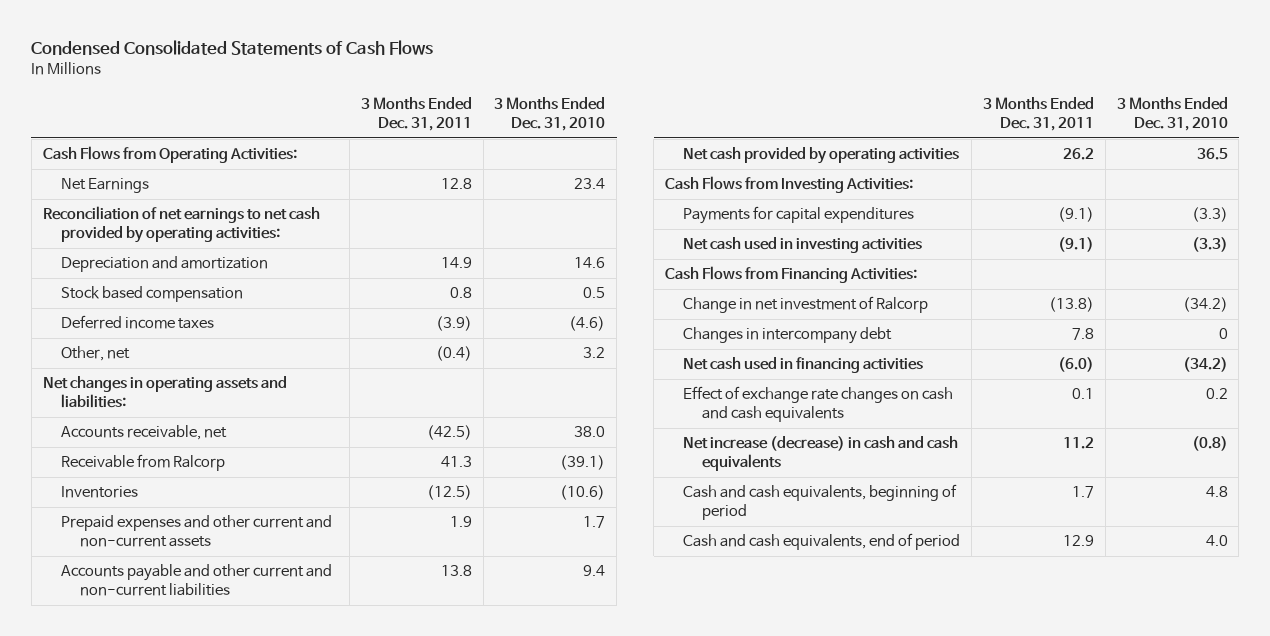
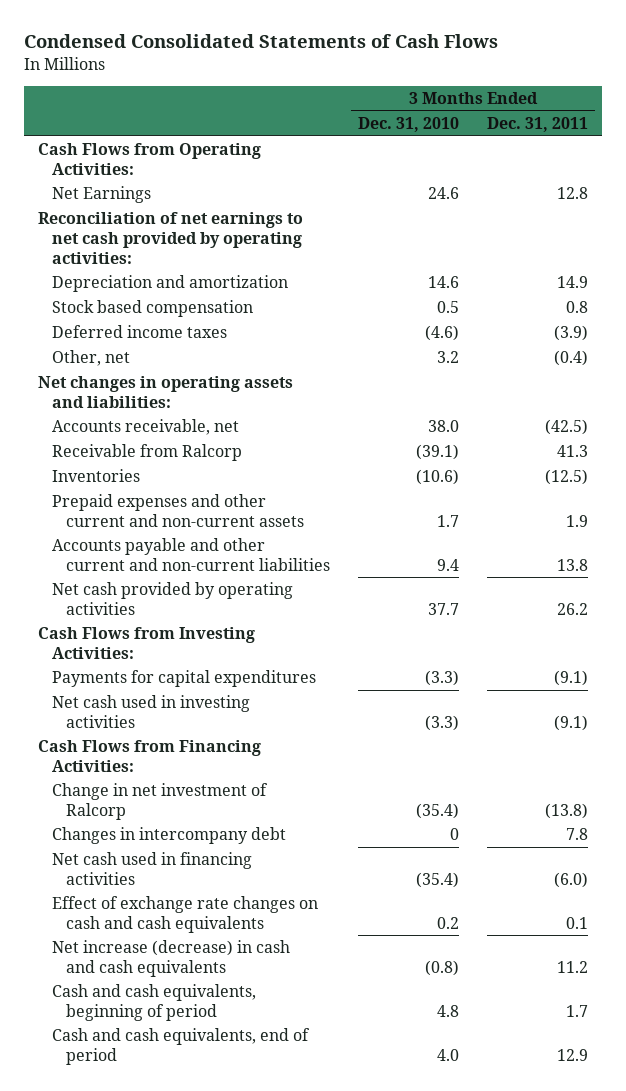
- | 3 Months Ended Dec. 31, 2011 | 3 Months Ended Dec. 31, 2010
+ | 3 Months Ended Dec. 31, 2010 | 3 Months Ended Dec. 31, 2011
- Net Earnings | 12.8 | 23.4
+ Net Earnings | 24.6 | 12.8
- Net cash provided by operating activities | 26.2 | 36.5
+ Net cash provided by operating activities | 37.7 | 26.2
- Change in net investment of Ralcorp | (13.8) | (34.2)
+ Change in net investment of Ralcorp | (35.4) | (13.8)
- Net cash used in financing activities | (6.0) | (34.2)
+ Net cash used in financing activities | (35.4) | (6.0)

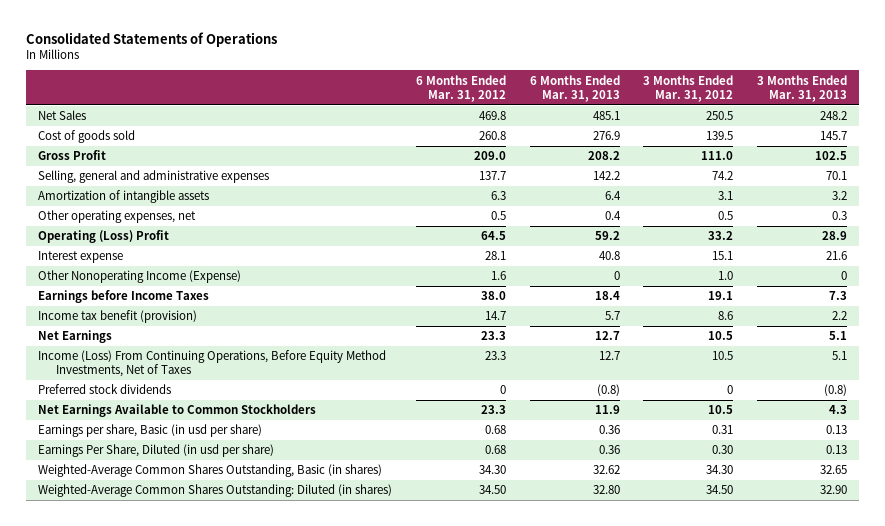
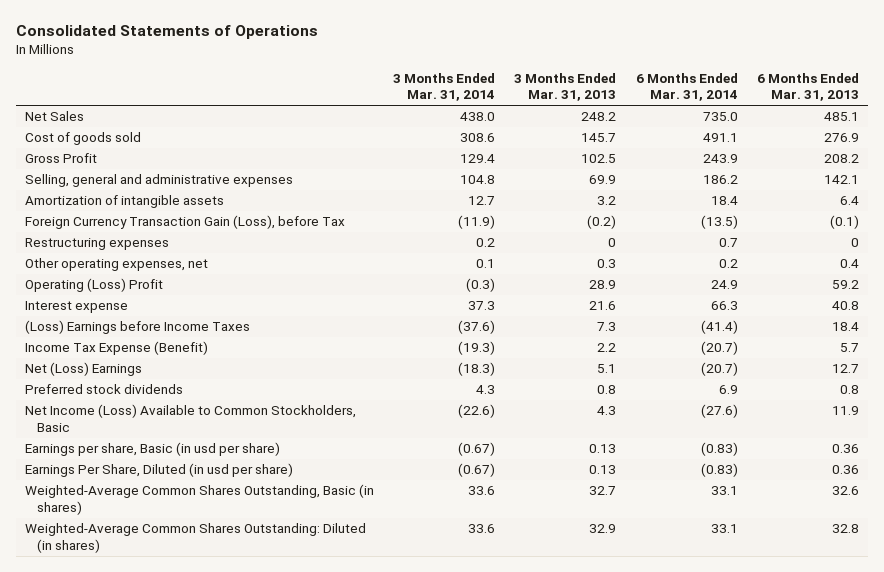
- | 6 Months Ended Mar. 31, 2012 | 6 Months Ended Mar. 31, 2013 | 3 Months Ended Mar. 31, 2012 | 3 Months Ended Mar. 31, 2013
+ | 3 Months Ended Mar. 31, 2014 | 3 Months Ended Mar. 31, 2013 | 6 Months Ended Mar. 31, 2014 | 6 Months Ended Mar. 31, 2013
- Selling, general and administrative expenses | 137.7 | 142.2 | 74.2 | 70.1
+ Selling, general and administrative expenses | 104.8 | 69.9 | 186.2 | 142.1
+ Foreign Currency Transaction Gain (Loss), before Tax | (11.9) | (0.2) | (13.5) | (0.1)
+ Restructuring expenses | 0.2 | 0 | 0.7 | 0
- Other Nonoperating Income (Expense) | 1.6 | 0 | 1.0 | 0
- Earnings before Income Taxes | 38.0 | 18.4 | 19.1 | 7.3
- Income tax benefit (provision) | 14.7 | 5.7 | 8.6 | 2.2
- Net Earnings | 23.3 | 12.7 | 10.5 | 5.1
- Income (Loss) From Continuing Operations, Before Equity Method Investments, Net of Taxes | 23.3 | 12.7 | 10.5 | 5.1
- Preferred stock dividends | 0 | (0.8) | 0 | (0.8)
- Net Earnings Available to Common Stockholders | 23.3 | 11.9 | 10.5 | 4.3
+ (Loss) Earnings before Income Taxes | (37.6) | 7.3 | (41.4) | 18.4
+ Income Tax Expense (Benefit) | (19.3) | 2.2 | (20.7) | 5.7
+ Net (Loss) Earnings | (18.3) | 5.1 | (20.7) | 12.7
+ Preferred stock dividends | 4.3 | 0.8 | 6.9 | 0.8
+ Net Income (Loss) Available to Common Stockholders, Basic | (22.6) | 4.3 | (27.6) | 11.9
- Weighted-Average Common Shares Outstanding, Basic (in shares) | 34.30 | 32.62 | 34.30 | 32.65
- Weighted-Average Common Shares Outstanding: Diluted (in shares) | 34.50 | 32.80 | 34.50 | 32.90
+ Weighted-Average Common Shares Outstanding, Basic (in shares) | 33.6 | 32.7 | 33.1 | 32.6
+ Weighted-Average Common Shares Outstanding: Diluted (in shares) | 33.6 | 32.9 | 33.1 | 32.8

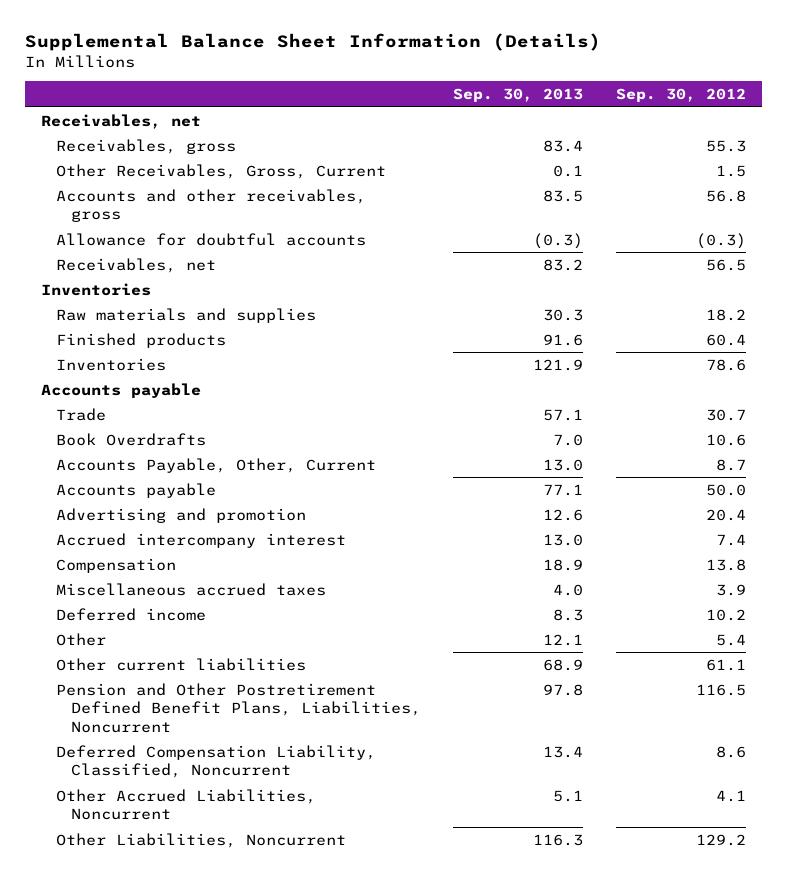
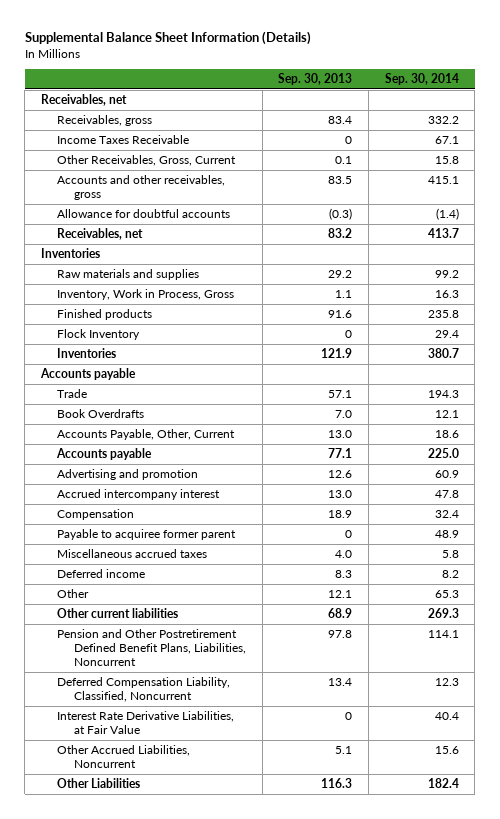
- | Sep. 30, 2013 | Sep. 30, 2012
+ | Sep. 30, 2013 | Sep. 30, 2014
+ Income Taxes Receivable | 0 | 67.1
- Raw materials and supplies | 30.3 | 18.2
+ Raw materials and supplies | 29.2 | 99.2
+ Inventory, Work in Process, Gross | 1.1 | 16.3
+ Flock Inventory | 0 | 29.4
+ Payable to acquiree former parent | 0 | 48.9
+ Interest Rate Derivative Liabilities, at Fair Value | 0 | 40.4
- Other Liabilities, Noncurrent | 116.3 | 129.2
+ Other Liabilities | 116.3 | 182.4

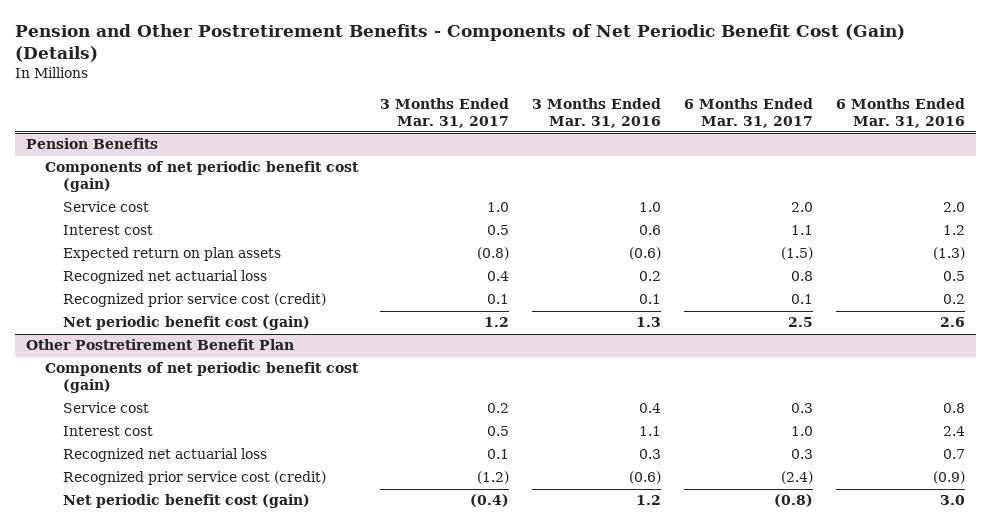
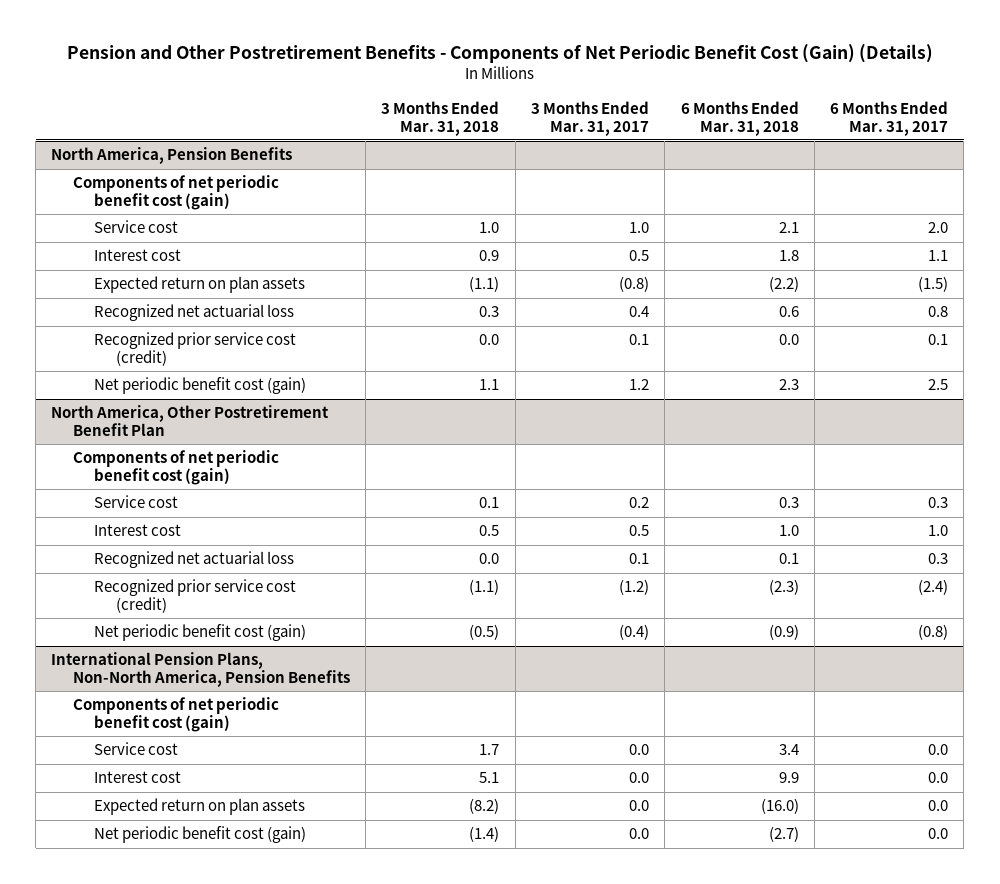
- | 3 Months Ended Mar. 31, 2017 | 3 Months Ended Mar. 31, 2016 | 6 Months Ended Mar. 31, 2017 | 6 Months Ended Mar. 31, 2016
+ | 3 Months Ended Mar. 31, 2018 | 3 Months Ended Mar. 31, 2017 | 6 Months Ended Mar. 31, 2018 | 6 Months Ended Mar. 31, 2017
- Pension Benefits
+ North America, Pension Benefits
- Other Postretirement Benefit Plan
+ North America, Other Postretirement Benefit Plan
+ International Pension Plans, Non-North America, Pension Benefits
+ Components of net periodic benefit cost (gain)
+ Service cost | 1.7 | 0.0 | 3.4 | 0.0
+ Interest cost | 5.1 | 0.0 | 9.9 | 0.0
+ Expected return on plan assets | (8.2) | 0.0 | (16.0) | 0.0
+ Net periodic benefit cost (gain) | (1.4) | 0.0 | (2.7) | 0.0

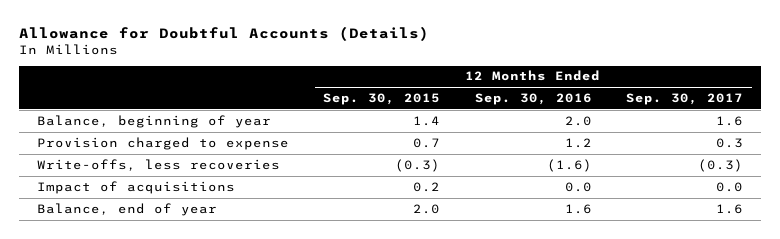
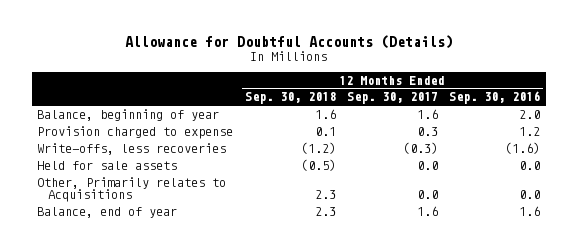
- | 12 Months Ended Sep. 30, 2015 | 12 Months Ended Sep. 30, 2016 | 12 Months Ended Sep. 30, 2017
+ | 12 Months Ended Sep. 30, 2018 | 12 Months Ended Sep. 30, 2017 | 12 Months Ended Sep. 30, 2016
- Impact of acquisitions | 0.2 | 0.0 | 0.0
+ Held for sale assets | (0.5) | 0.0 | 0.0
+ Other, Primarily relates to Acquisitions | 2.3 | 0.0 | 0.0

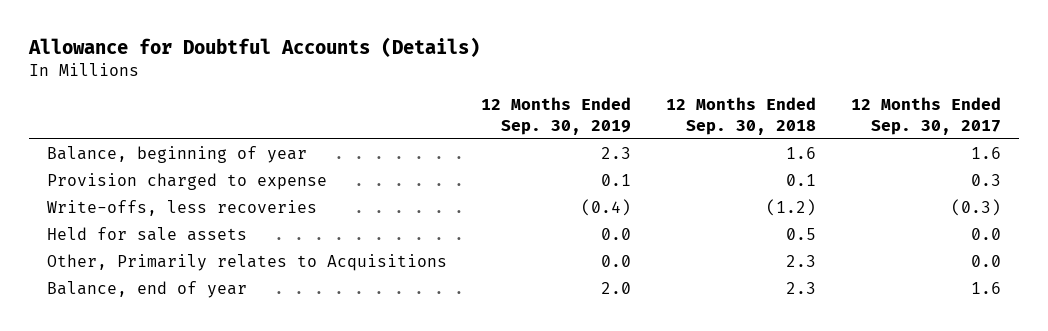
- | 12 Months Ended Sep. 30, 2018 | 12 Months Ended Sep. 30, 2017 | 12 Months Ended Sep. 30, 2016
+ | 12 Months Ended Sep. 30, 2019 | 12 Months Ended Sep. 30, 2018 | 12 Months Ended Sep. 30, 2017
- Held for sale assets | (0.5) | 0.0 | 0.0
+ Held for sale assets | 0.0 | 0.5 | 0.0

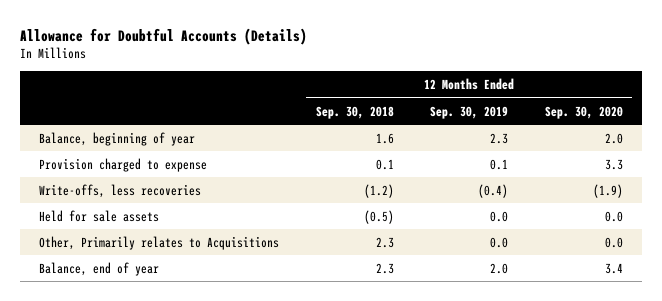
- | 12 Months Ended Sep. 30, 2019 | 12 Months Ended Sep. 30, 2018 | 12 Months Ended Sep. 30, 2017
+ | 12 Months Ended Sep. 30, 2018 | 12 Months Ended Sep. 30, 2019 | 12 Months Ended Sep. 30, 2020
- Held for sale assets | 0.0 | 0.5 | 0.0
+ Held for sale assets | (0.5) | 0.0 | 0.0

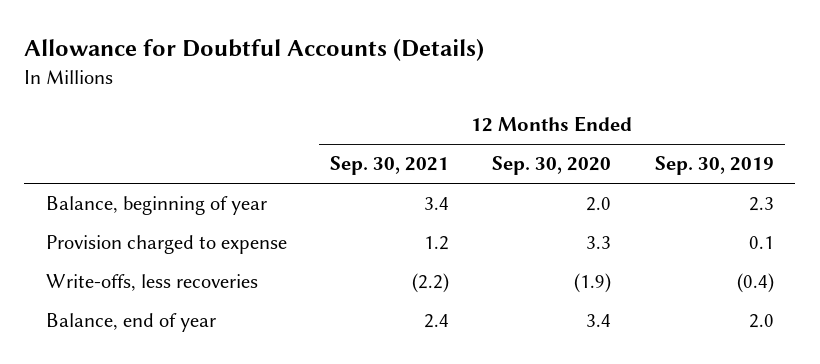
- | 12 Months Ended Sep. 30, 2018 | 12 Months Ended Sep. 30, 2019 | 12 Months Ended Sep. 30, 2020
+ | 12 Months Ended Sep. 30, 2021 | 12 Months Ended Sep. 30, 2020 | 12 Months Ended Sep. 30, 2019
- Held for sale assets | (0.5) | 0.0 | 0.0
- Other, Primarily relates to Acquisitions | 2.3 | 0.0 | 0.0

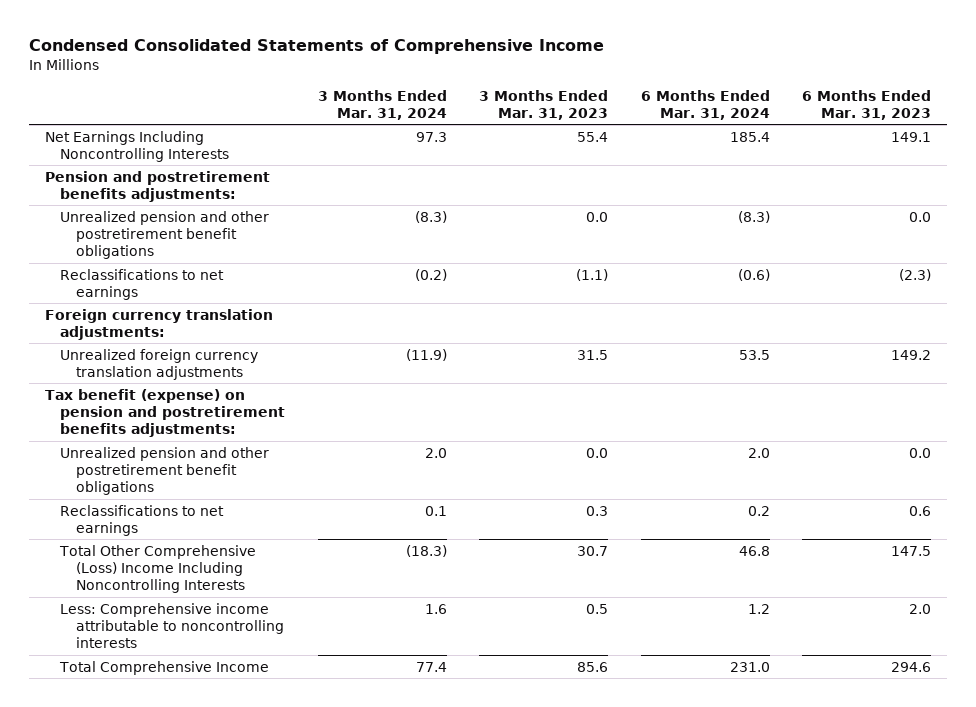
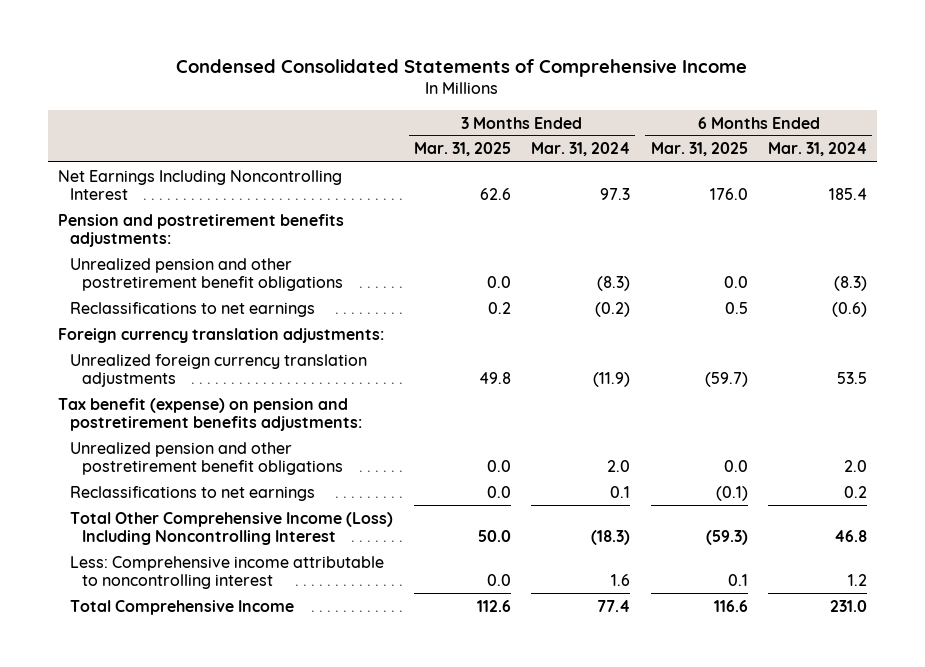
- | 3 Months Ended Mar. 31, 2024 | 3 Months Ended Mar. 31, 2023 | 6 Months Ended Mar. 31, 2024 | 6 Months Ended Mar. 31, 2023
+ | 3 Months Ended Mar. 31, 2025 | 3 Months Ended Mar. 31, 2024 | 6 Months Ended Mar. 31, 2025 | 6 Months Ended Mar. 31, 2024
- Net Earnings Including Noncontrolling Interests | 97.3 | 55.4 | 185.4 | 149.1
+ Net Earnings Including Noncontrolling Interest | 62.6 | 97.3 | 176.0 | 185.4
- Total Other Comprehensive (Loss) Income Including Noncontrolling Interests | (18.3) | 30.7 | 46.8 | 147.5
- Less: Comprehensive income attributable to noncontrolling interests | 1.6 | 0.5 | 1.2 | 2.0
+ Total Other Comprehensive Income (Loss) Including Noncontrolling Interest | 50.0 | (18.3) | (59.3) | 46.8
+ Less: Comprehensive income attributable to noncontrolling interest | 0.0 | 1.6 | 0.1 | 1.2

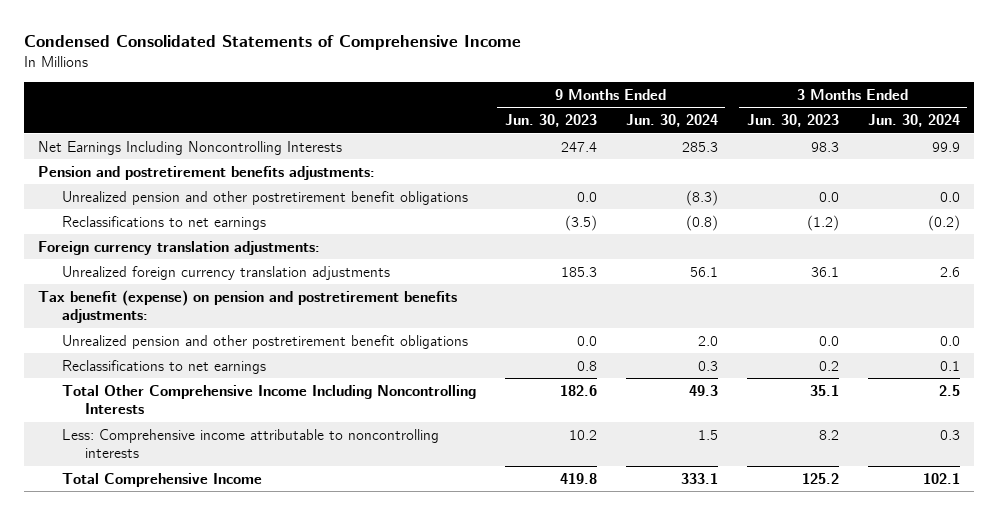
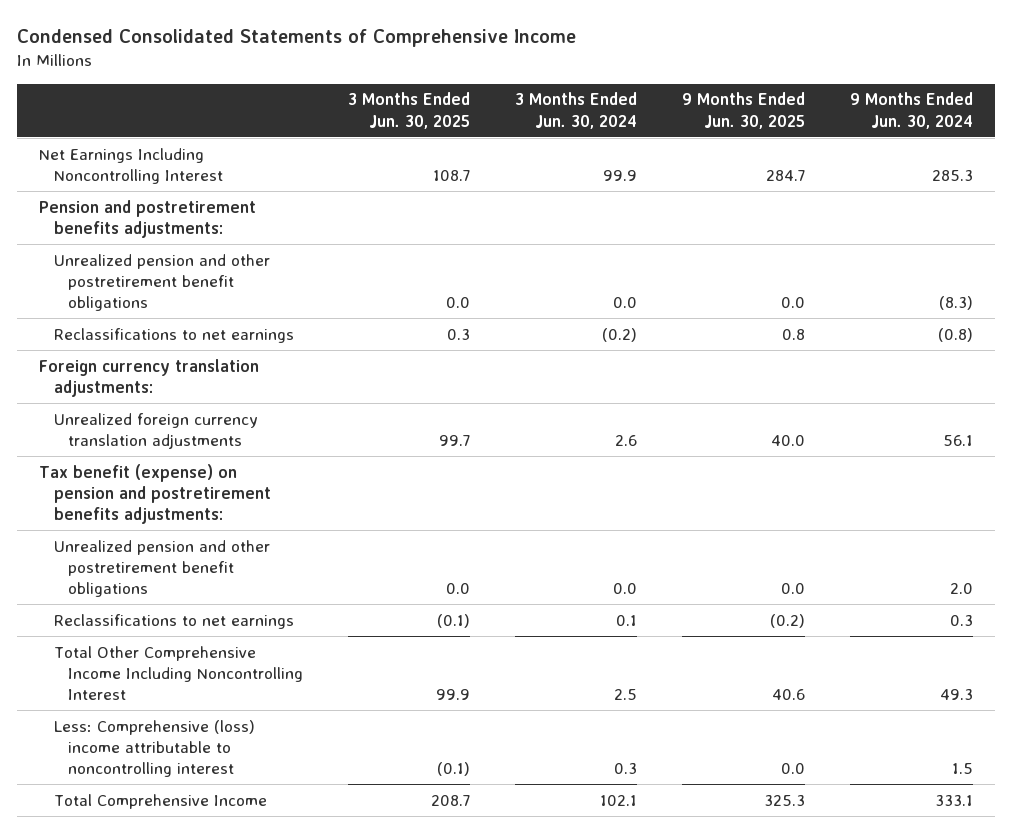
- | 9 Months Ended Jun. 30, 2023 | 9 Months Ended Jun. 30, 2024 | 3 Months Ended Jun. 30, 2023 | 3 Months Ended Jun. 30, 2024
+ | 3 Months Ended Jun. 30, 2025 | 3 Months Ended Jun. 30, 2024 | 9 Months Ended Jun. 30, 2025 | 9 Months Ended Jun. 30, 2024
- Net Earnings Including Noncontrolling Interests | 247.4 | 285.3 | 98.3 | 99.9
+ Net Earnings Including Noncontrolling Interest | 108.7 | 99.9 | 284.7 | 285.3
- Total Other Comprehensive Income Including Noncontrolling Interests | 182.6 | 49.3 | 35.1 | 2.5
- Less: Comprehensive income attributable to noncontrolling interests | 10.2 | 1.5 | 8.2 | 0.3
+ Total Other Comprehensive Income Including Noncontrolling Interest | 99.9 | 2.5 | 40.6 | 49.3
+ Less: Comprehensive (loss) income attributable to noncontrolling interest | (0.1) | 0.3 | 0.0 | 1.5

